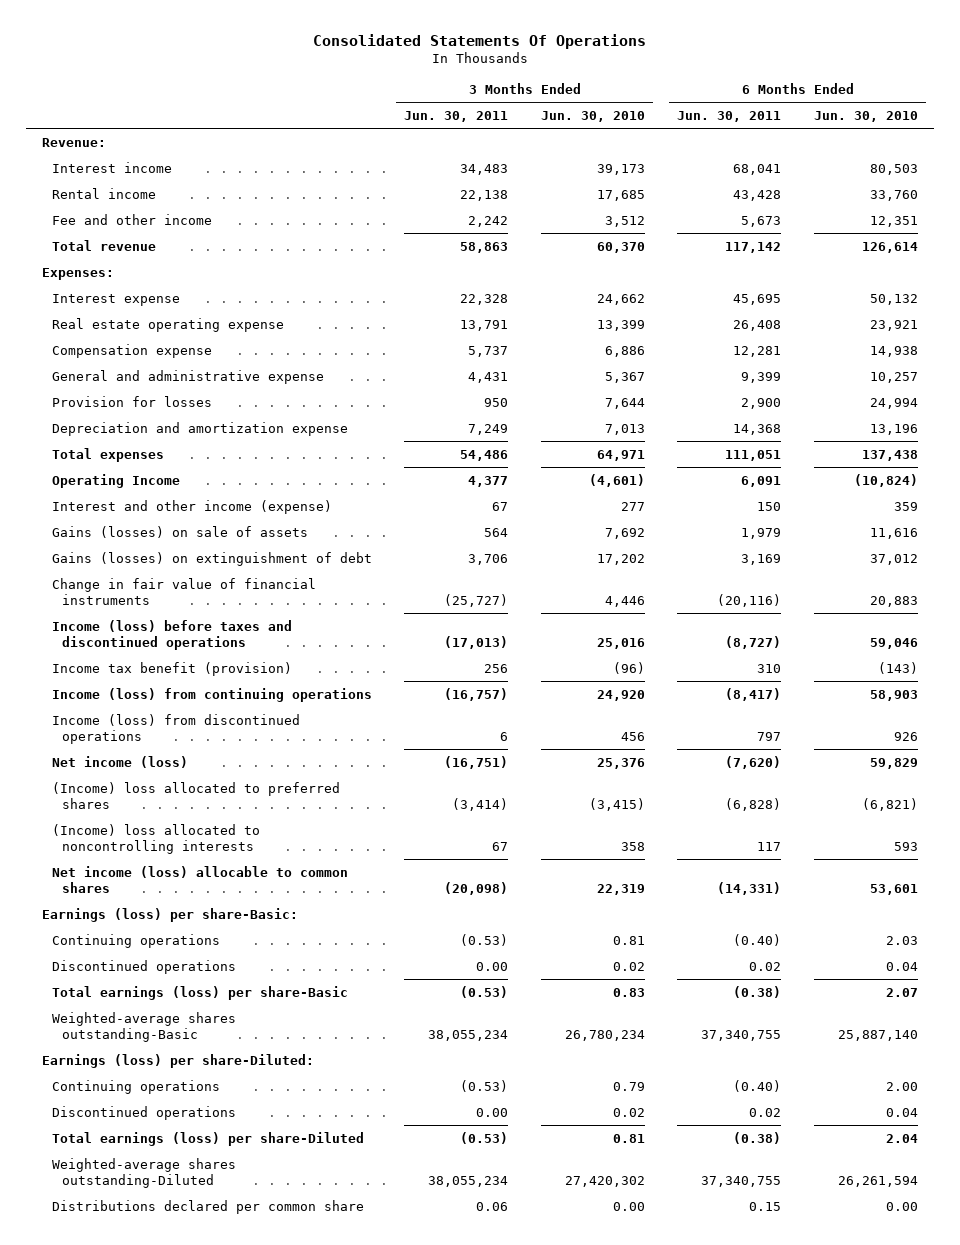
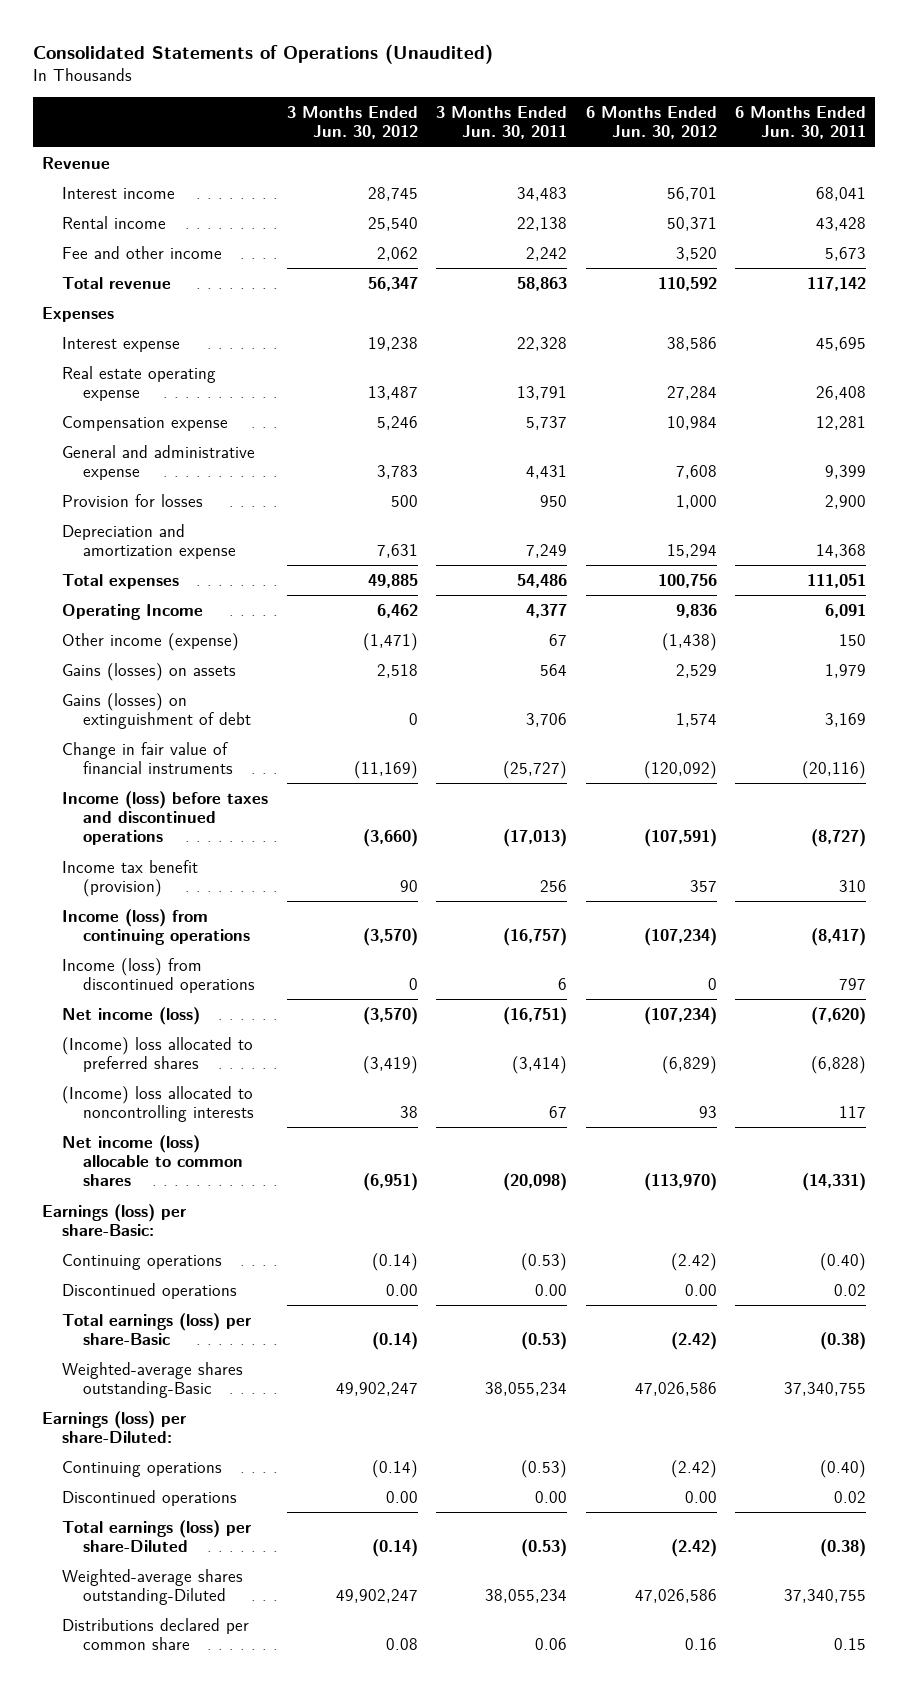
- Consolidated Statements Of Operations
+ Consolidated Statements of Operations (Unaudited)
- | 3 Months Ended Jun. 30, 2011 | 3 Months Ended Jun. 30, 2010 | 6 Months Ended Jun. 30, 2011 | 6 Months Ended Jun. 30, 2010
+ | 3 Months Ended Jun. 30, 2012 | 3 Months Ended Jun. 30, 2011 | 6 Months Ended Jun. 30, 2012 | 6 Months Ended Jun. 30, 2011
- Revenue:
+ Revenue
- Expenses:
+ Expenses
- Interest and other income (expense) | 67 | 277 | 150 | 359
- Gains (losses) on sale of assets | 564 | 7,692 | 1,979 | 11,616
+ Other income (expense) | (1,471) | 67 | (1,438) | 150
+ Gains (losses) on assets | 2,518 | 564 | 2,529 | 1,979

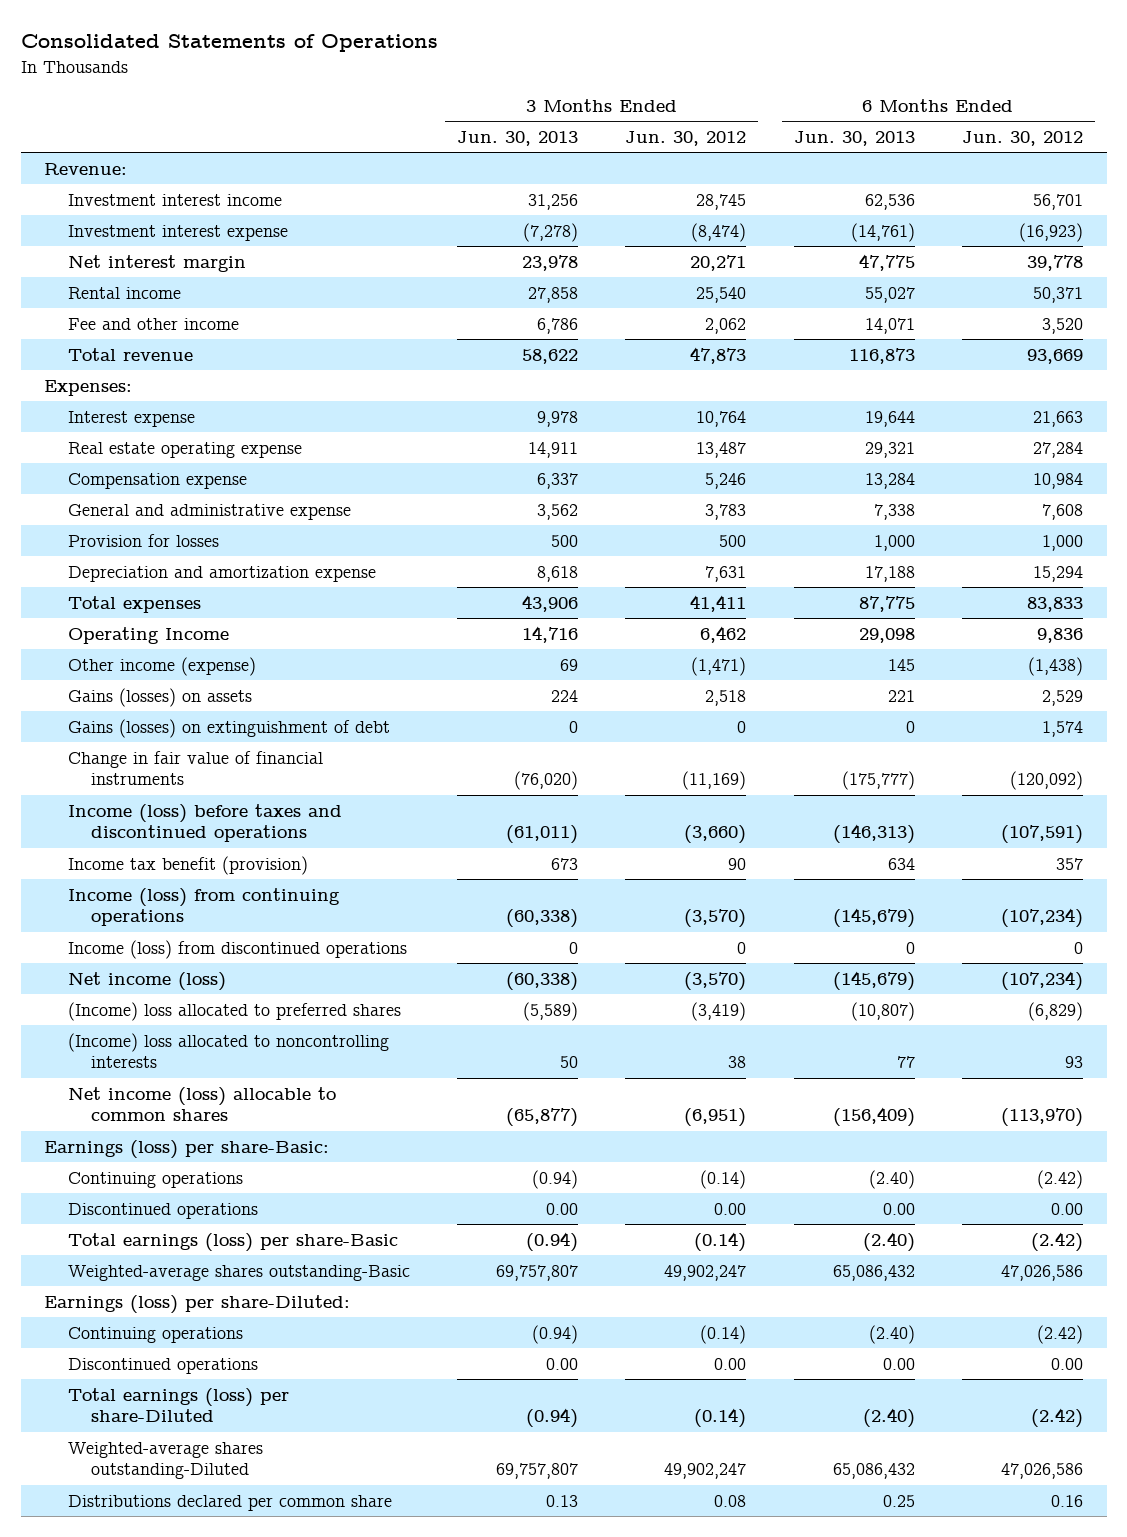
- Consolidated Statements of Operations (Unaudited)
+ Consolidated Statements of Operations
- | 3 Months Ended Jun. 30, 2012 | 3 Months Ended Jun. 30, 2011 | 6 Months Ended Jun. 30, 2012 | 6 Months Ended Jun. 30, 2011
+ | 3 Months Ended Jun. 30, 2013 | 3 Months Ended Jun. 30, 2012 | 6 Months Ended Jun. 30, 2013 | 6 Months Ended Jun. 30, 2012
- Revenue
- Interest income | 28,745 | 34,483 | 56,701 | 68,041
+ Revenue:
+ Investment interest income | 31,256 | 28,745 | 62,536 | 56,701
+ Investment interest expense | (7,278) | (8,474) | (14,761) | (16,923)
+ Net interest margin | 23,978 | 20,271 | 47,775 | 39,778
- Total revenue | 56,347 | 58,863 | 110,592 | 117,142
- Expenses
- Interest expense | 19,238 | 22,328 | 38,586 | 45,695
+ Total revenue | 58,622 | 47,873 | 116,873 | 93,669
+ Expenses:
+ Interest expense | 9,978 | 10,764 | 19,644 | 21,663
- Total expenses | 49,885 | 54,486 | 100,756 | 111,051
+ Total expenses | 43,906 | 41,411 | 87,775 | 83,833

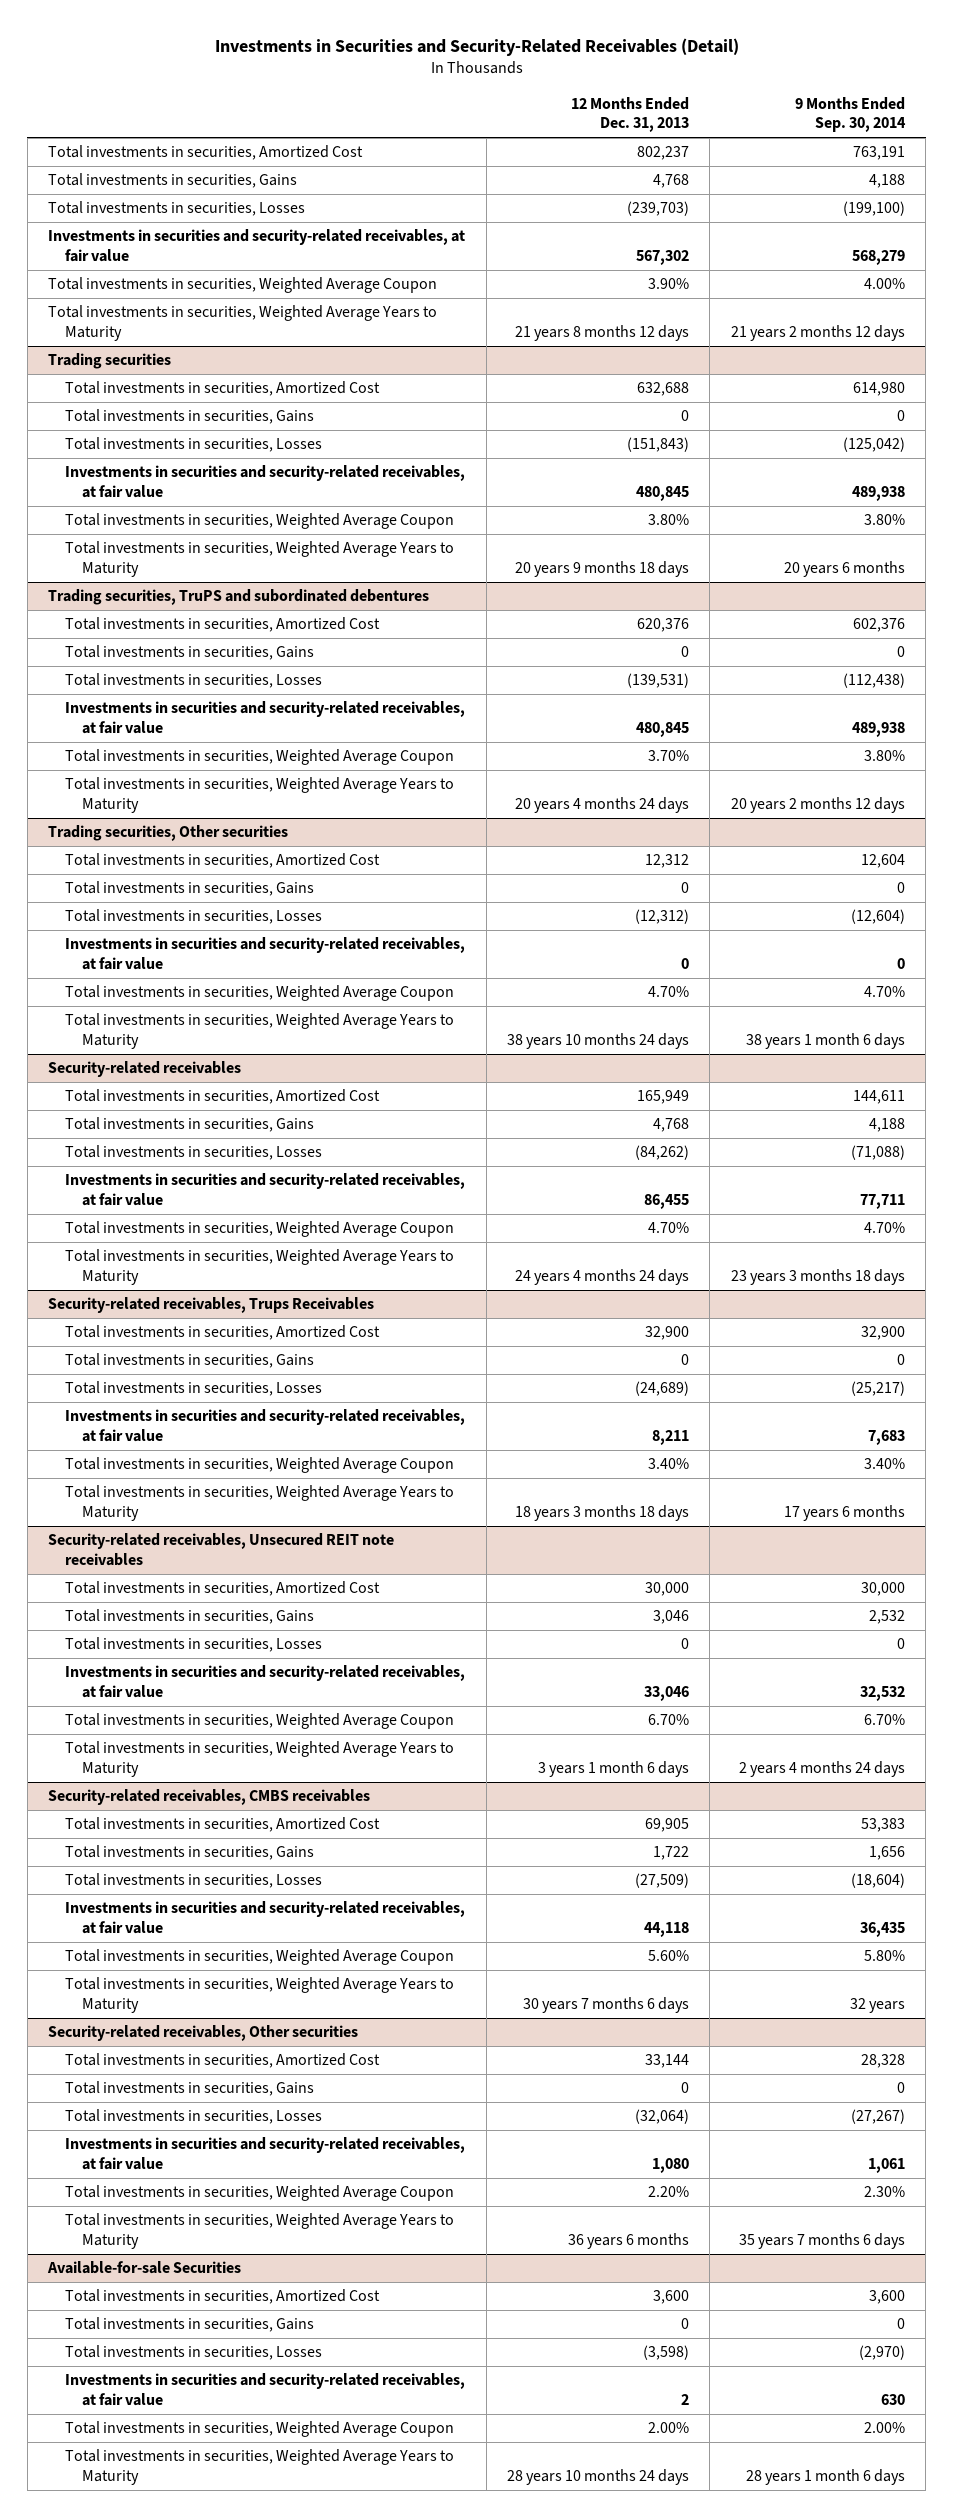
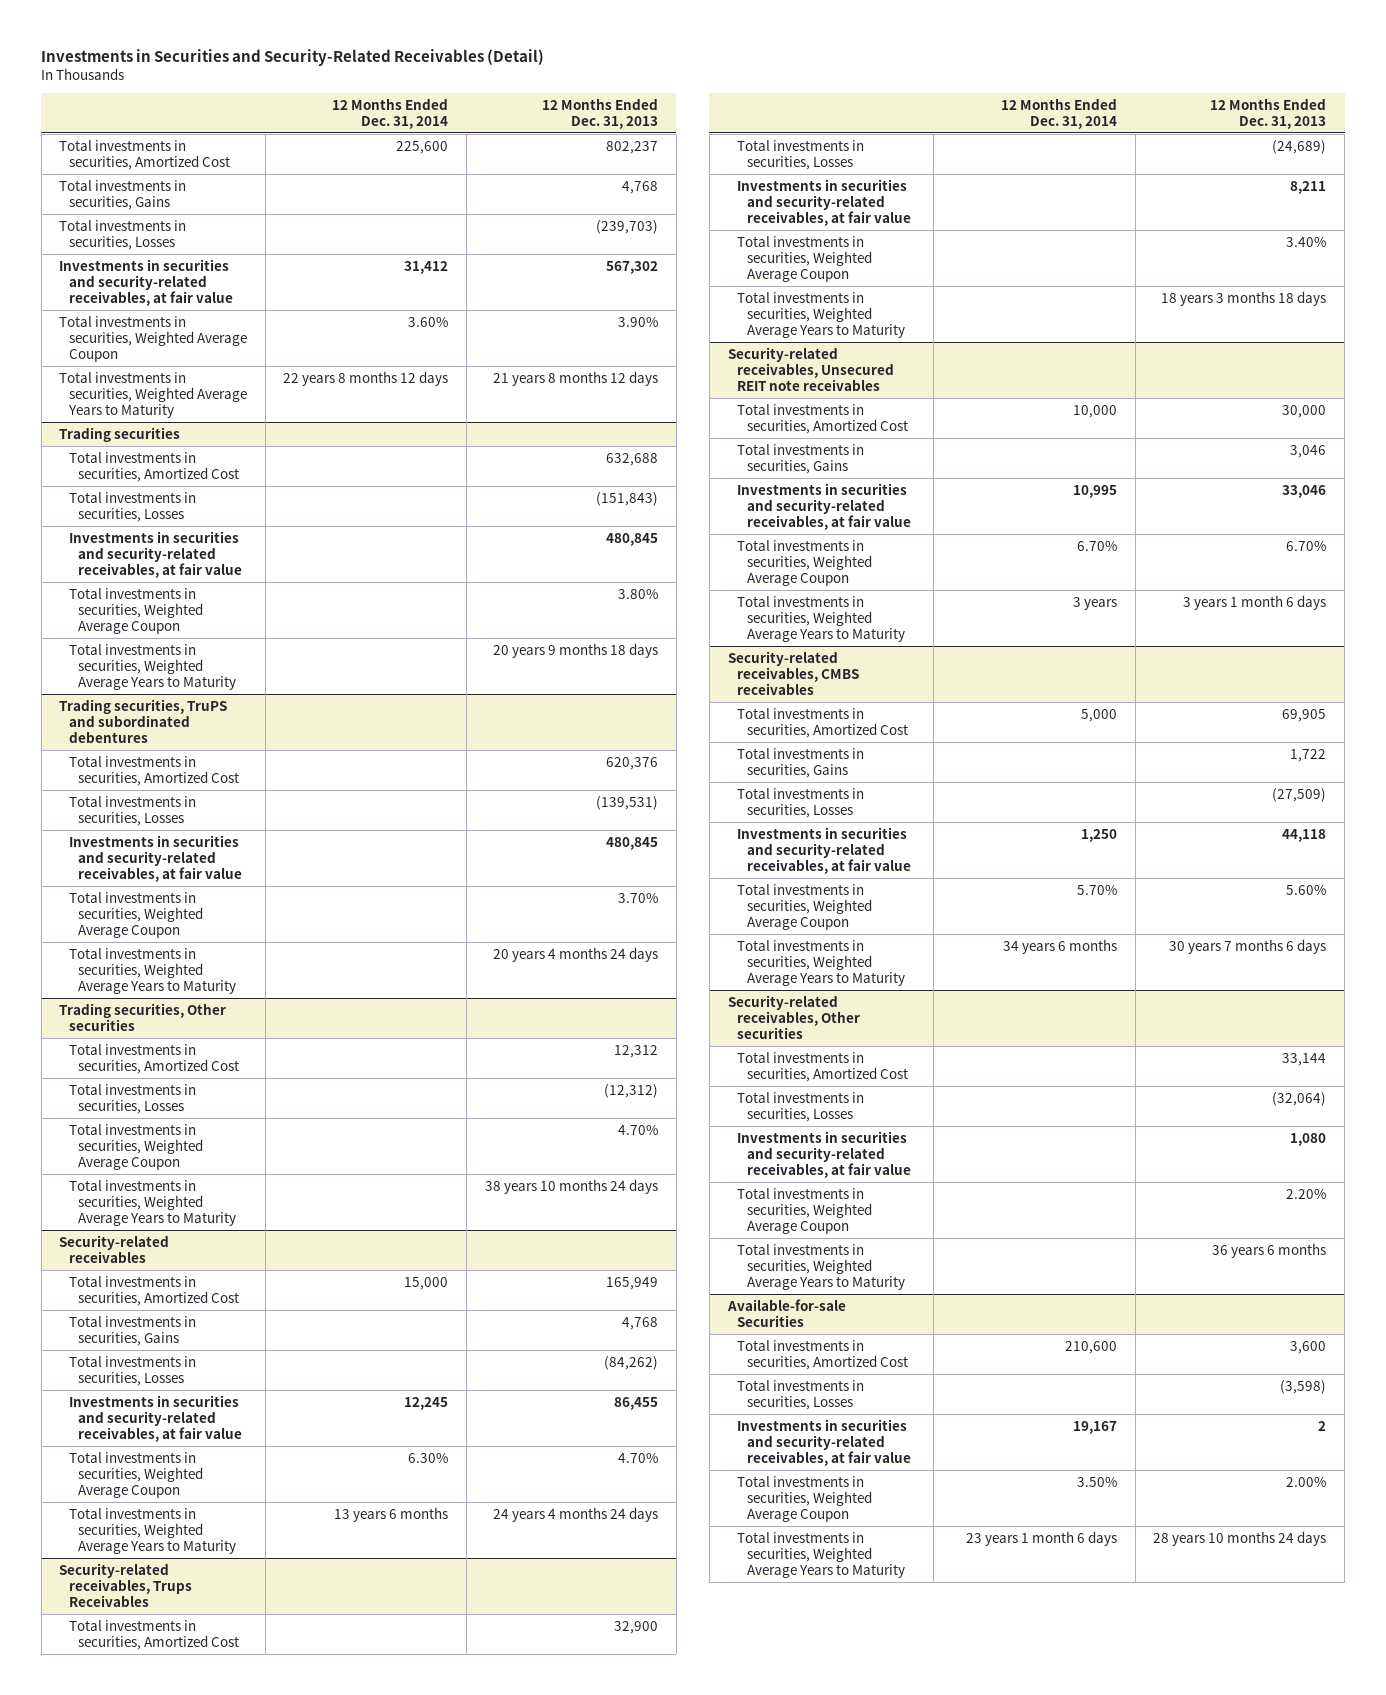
- | 12 Months Ended Dec. 31, 2013 | 9 Months Ended Sep. 30, 2014
+ | 12 Months Ended Dec. 31, 2014 | 12 Months Ended Dec. 31, 2013
@ Trading securities
- Total investments in securities, Gains | 0 | 0
@ Trading securities, TruPS and subordinated debentures
- Total investments in securities, Gains | 0 | 0
@ Trading securities, Other securities
- Total investments in securities, Gains | 0 | 0
- Investments in securities and security-related receivables, at fair value | 0 | 0
@ Security-related receivables, Trups Receivables
- Total investments in securities, Gains | 0 | 0
@ Security-related receivables, Unsecured REIT note receivables
- Total investments in securities, Losses | 0 | 0
@ Security-related receivables, Other securities
- Total investments in securities, Gains | 0 | 0
@ Available-for-sale Securities
- Total investments in securities, Gains | 0 | 0

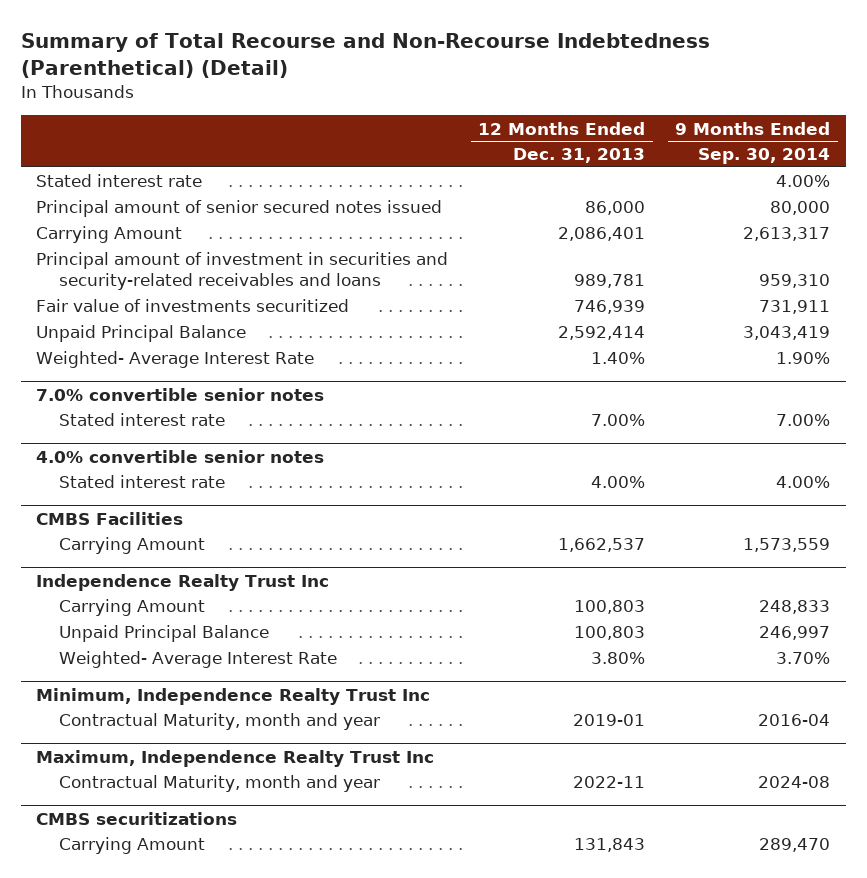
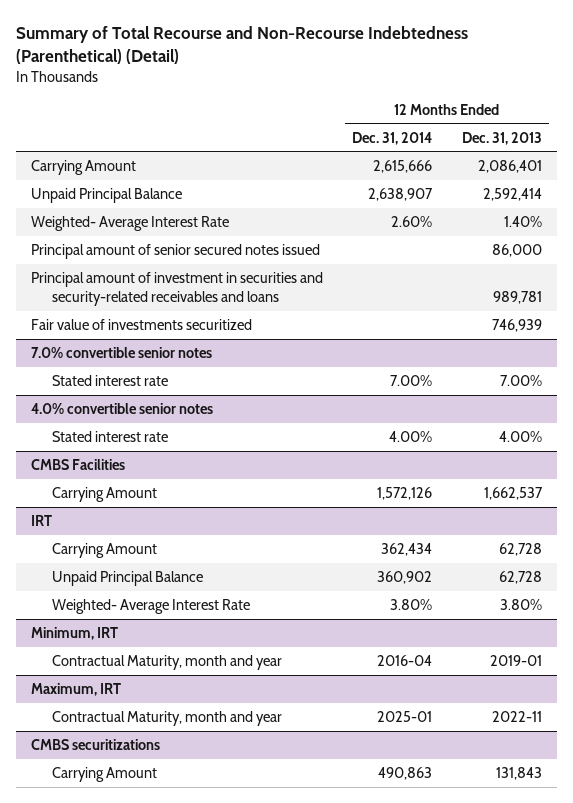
- | 12 Months Ended Dec. 31, 2013 | 9 Months Ended Sep. 30, 2014
+ | 12 Months Ended Dec. 31, 2014 | 12 Months Ended Dec. 31, 2013
- Stated interest rate | | 4.00%
moved down: Principal amount of senior secured notes issued | | 86,000
moved down: Principal amount of investment in securities and security-related receivables and loans | | 989,781
moved down: Fair value of investments securitized | | 746,939
- Independence Realty Trust Inc
- Carrying Amount | 100,803 | 248,833
- Unpaid Principal Balance | 100,803 | 246,997
+ IRT
+ Carrying Amount | 362,434 | 62,728
+ Unpaid Principal Balance | 360,902 | 62,728
- Minimum, Independence Realty Trust Inc
+ Minimum, IRT
- Maximum, Independence Realty Trust Inc
+ Maximum, IRT

